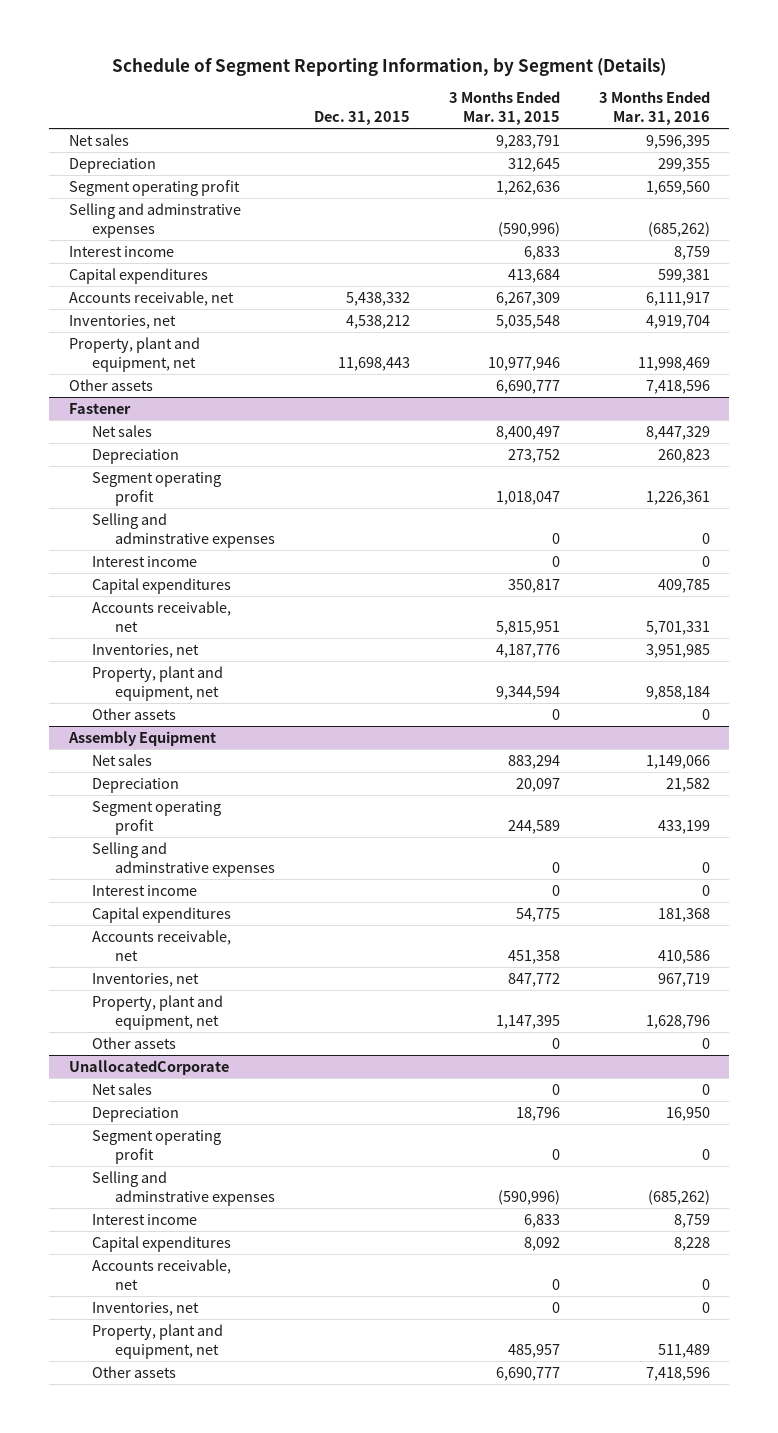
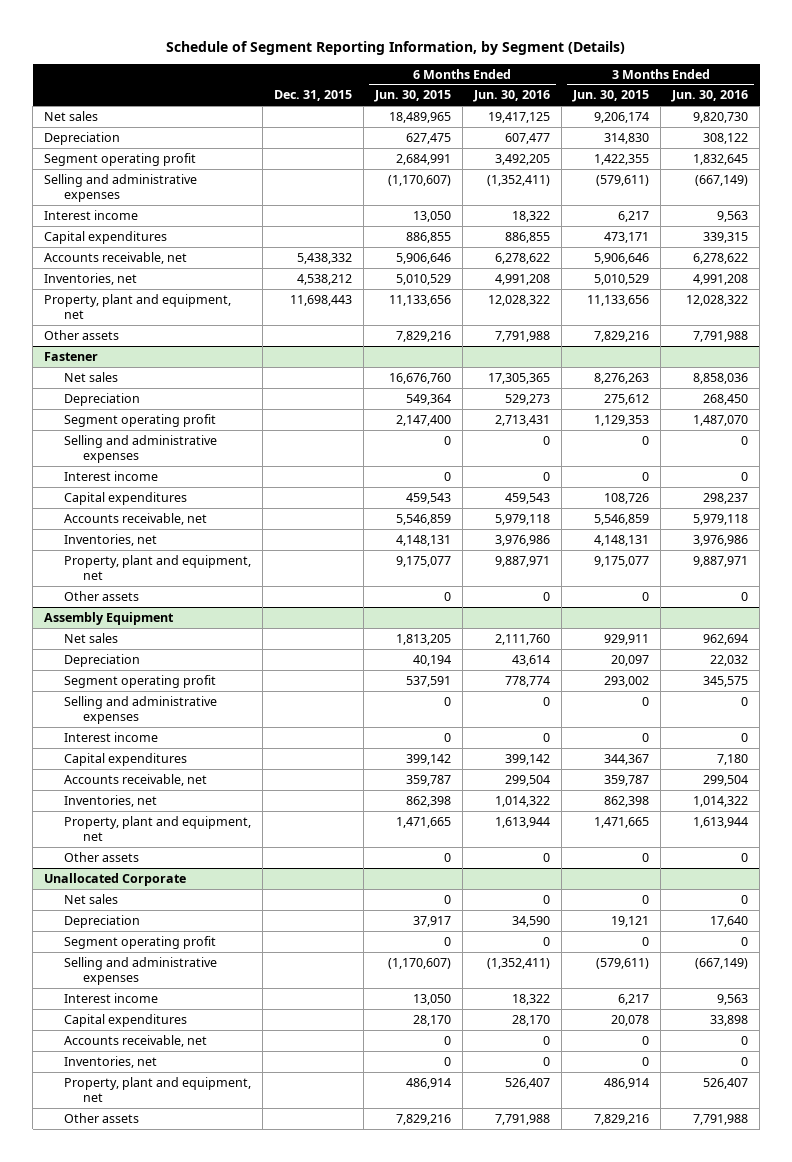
- | Dec. 31, 2015 | 3 Months Ended Mar. 31, 2015 | 3 Months Ended Mar. 31, 2016
+ | Dec. 31, 2015 | 6 Months Ended Jun. 30, 2015 | 6 Months Ended Jun. 30, 2016 | 3 Months Ended Jun. 30, 2015 | 3 Months Ended Jun. 30, 2016
- Selling and adminstrative expenses | | (590,996) | (685,262)
+ Selling and administrative expenses | | (1,170,607) | (1,352,411) | (579,611) | (667,149)
@ Fastener
- Selling and adminstrative expenses | | 0 | 0
+ Selling and administrative expenses | | 0 | 0 | 0 | 0
@ Assembly Equipment
- Selling and adminstrative expenses | | 0 | 0
+ Selling and administrative expenses | | 0 | 0 | 0 | 0
- UnallocatedCorporate
- Net sales | | 0 | 0
- Depreciation | | 18,796 | 16,950
- Segment operating profit | | 0 | 0
- Selling and adminstrative expenses | | (590,996) | (685,262)
- Interest income | | 6,833 | 8,759
- Capital expenditures | | 8,092 | 8,228
- Accounts receivable, net | | 0 | 0
- Inventories, net | | 0 | 0
- Property, plant and equipment, net | | 485,957 | 511,489
- Other assets | | 6,690,777 | 7,418,596
+ Unallocated Corporate
+ Net sales | | 0 | 0 | 0 | 0
+ Depreciation | | 37,917 | 34,590 | 19,121 | 17,640
+ Segment operating profit | | 0 | 0 | 0 | 0
+ Selling and administrative expenses | | (1,170,607) | (1,352,411) | (579,611) | (667,149)
+ Interest income | | 13,050 | 18,322 | 6,217 | 9,563
+ Capital expenditures | | 28,170 | 28,170 | 20,078 | 33,898
+ Accounts receivable, net | | 0 | 0 | 0 | 0
+ Inventories, net | | 0 | 0 | 0 | 0
+ Property, plant and equipment, net | | 486,914 | 526,407 | 486,914 | 526,407
+ Other assets | | 7,829,216 | 7,791,988 | 7,829,216 | 7,791,988

